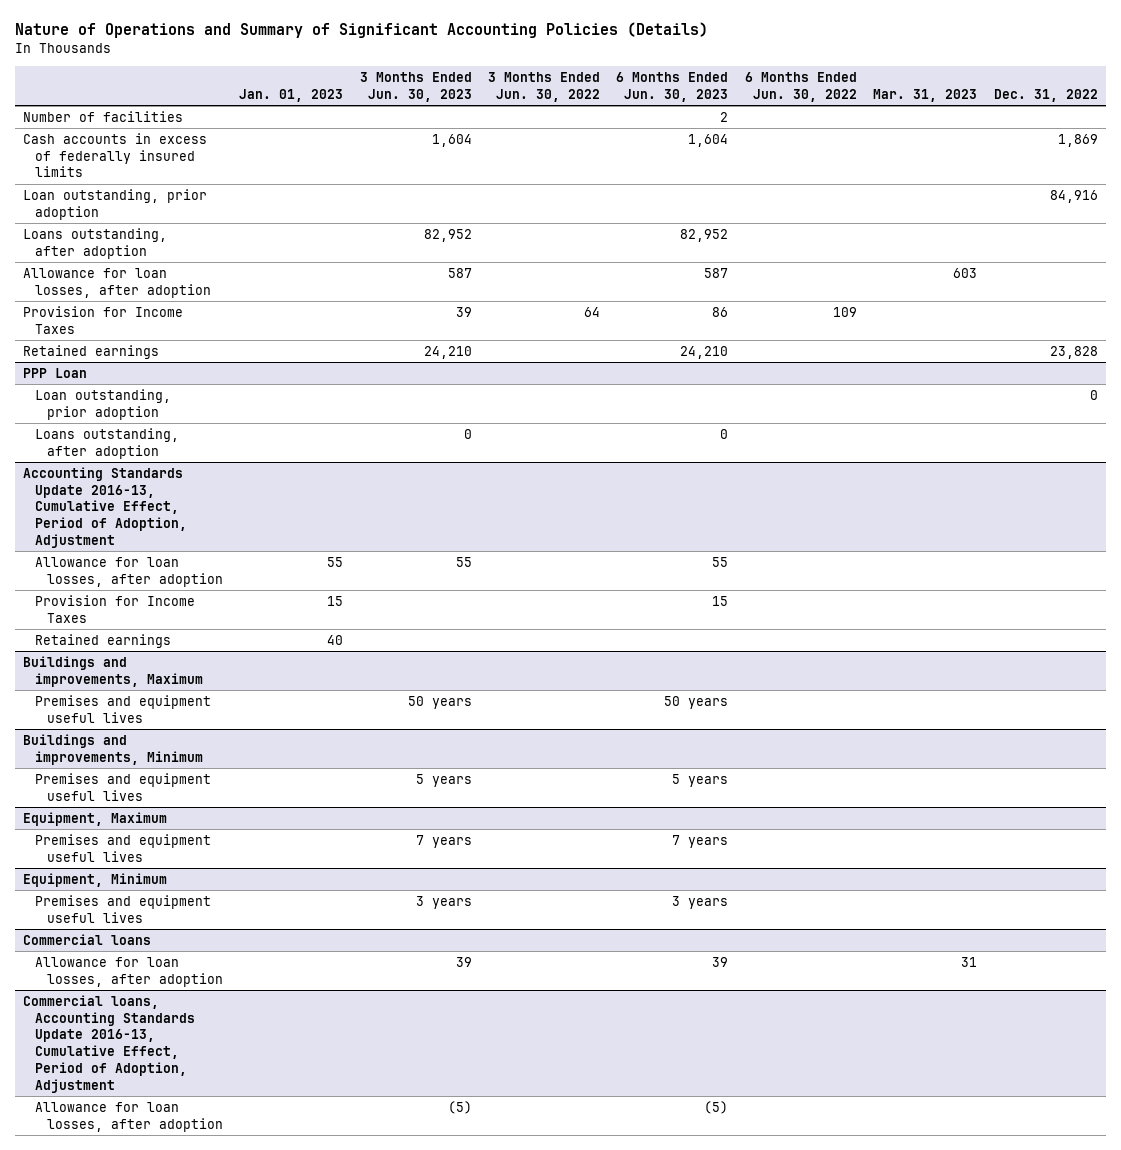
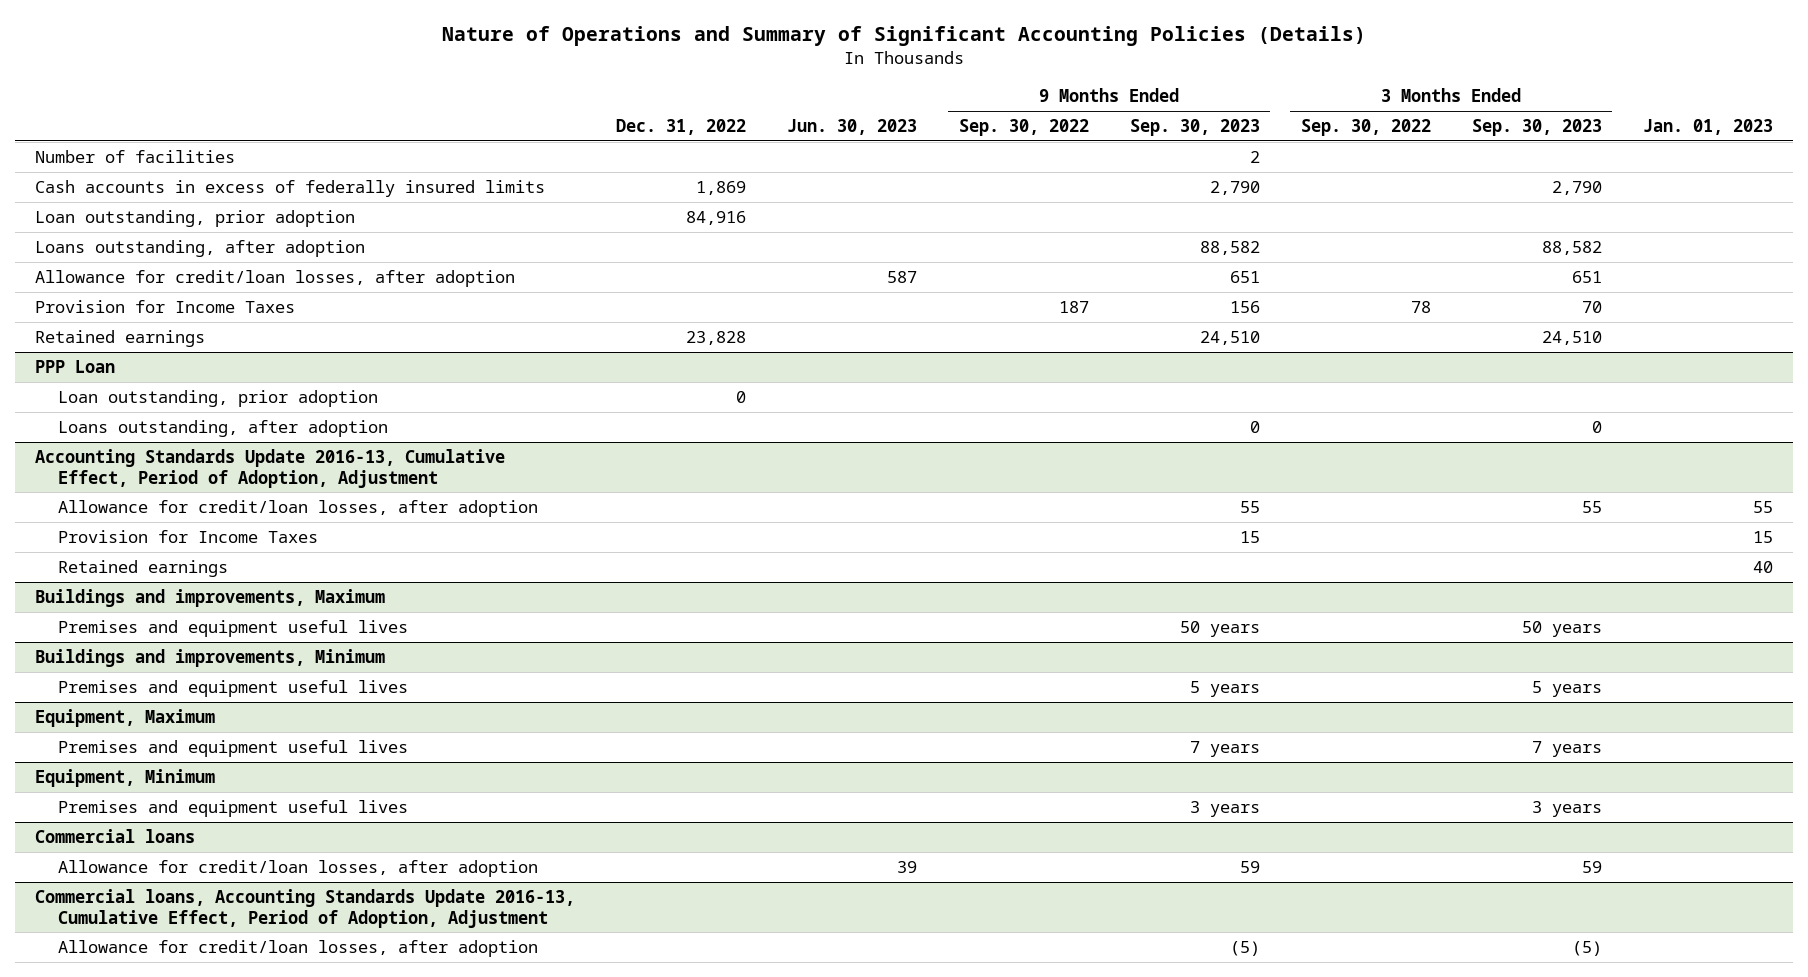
- | Jan. 01, 2023 | 3 Months Ended Jun. 30, 2023 | 3 Months Ended Jun. 30, 2022 | 6 Months Ended Jun. 30, 2023 | 6 Months Ended Jun. 30, 2022 | Mar. 31, 2023 | Dec. 31, 2022
+ | Dec. 31, 2022 | Jun. 30, 2023 | 9 Months Ended Sep. 30, 2022 | 9 Months Ended Sep. 30, 2023 | 3 Months Ended Sep. 30, 2022 | 3 Months Ended Sep. 30, 2023 | Jan. 01, 2023
- Allowance for loan losses, after adoption | | 587 | | 587 | | 603 |
+ Allowance for credit/loan losses, after adoption | | 587 | | 651 | | 651 |
@ Accounting Standards Update 2016-13, Cumulative Effect, Period of Adoption, Adjustment
- Allowance for loan losses, after adoption | 55 | 55 | | 55 | | |
+ Allowance for credit/loan losses, after adoption | | | | 55 | | 55 | 55
@ Commercial loans
- Allowance for loan losses, after adoption | | 39 | | 39 | | 31 |
+ Allowance for credit/loan losses, after adoption | | 39 | | 59 | | 59 |
@ Commercial loans, Accounting Standards Update 2016-13, Cumulative Effect, Period of Adoption, Adjustment
- Allowance for loan losses, after adoption | | (5) | | (5) | | |
+ Allowance for credit/loan losses, after adoption | | | | (5) | | (5) |

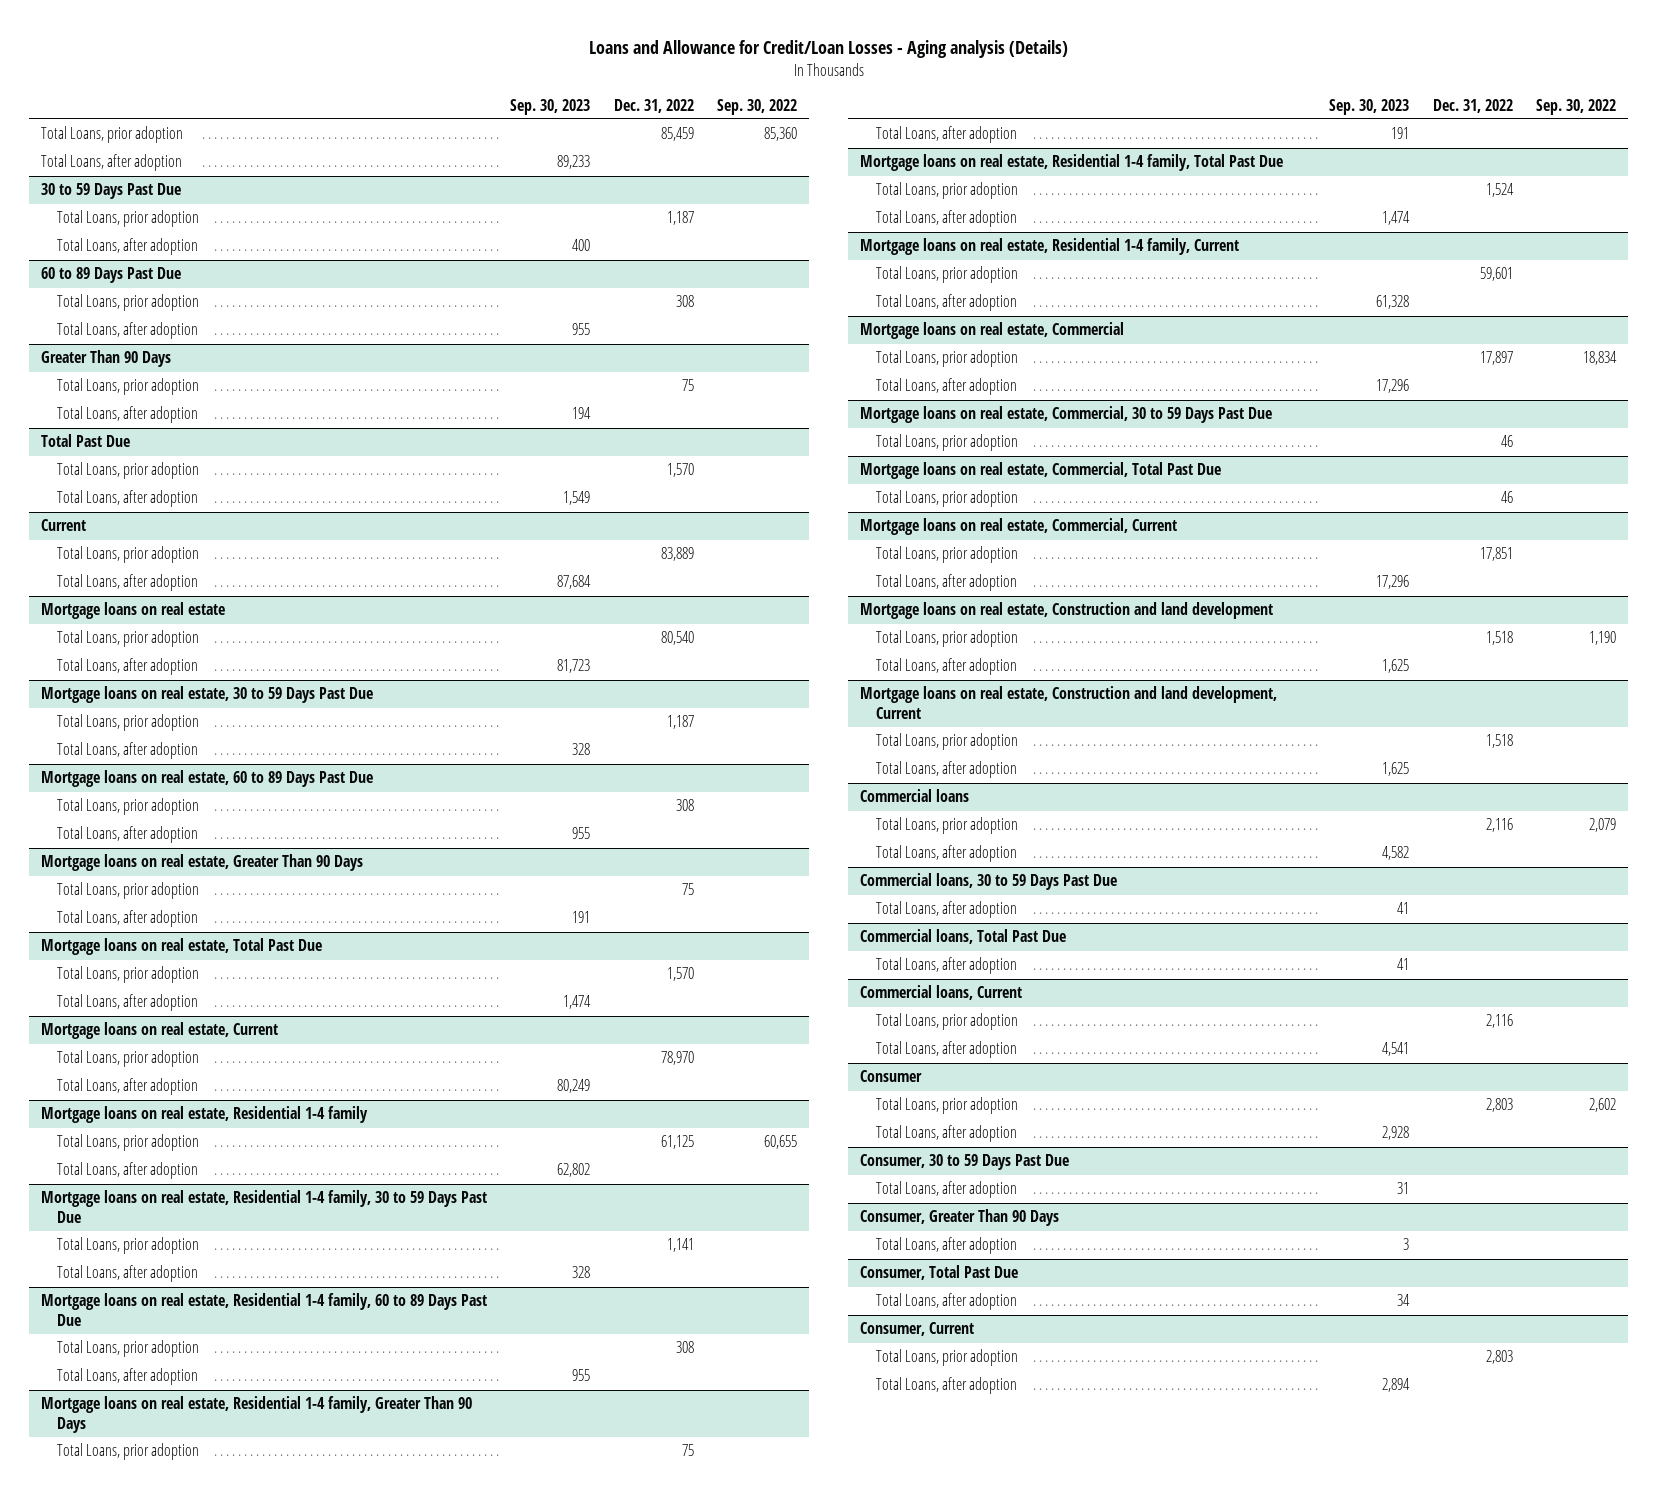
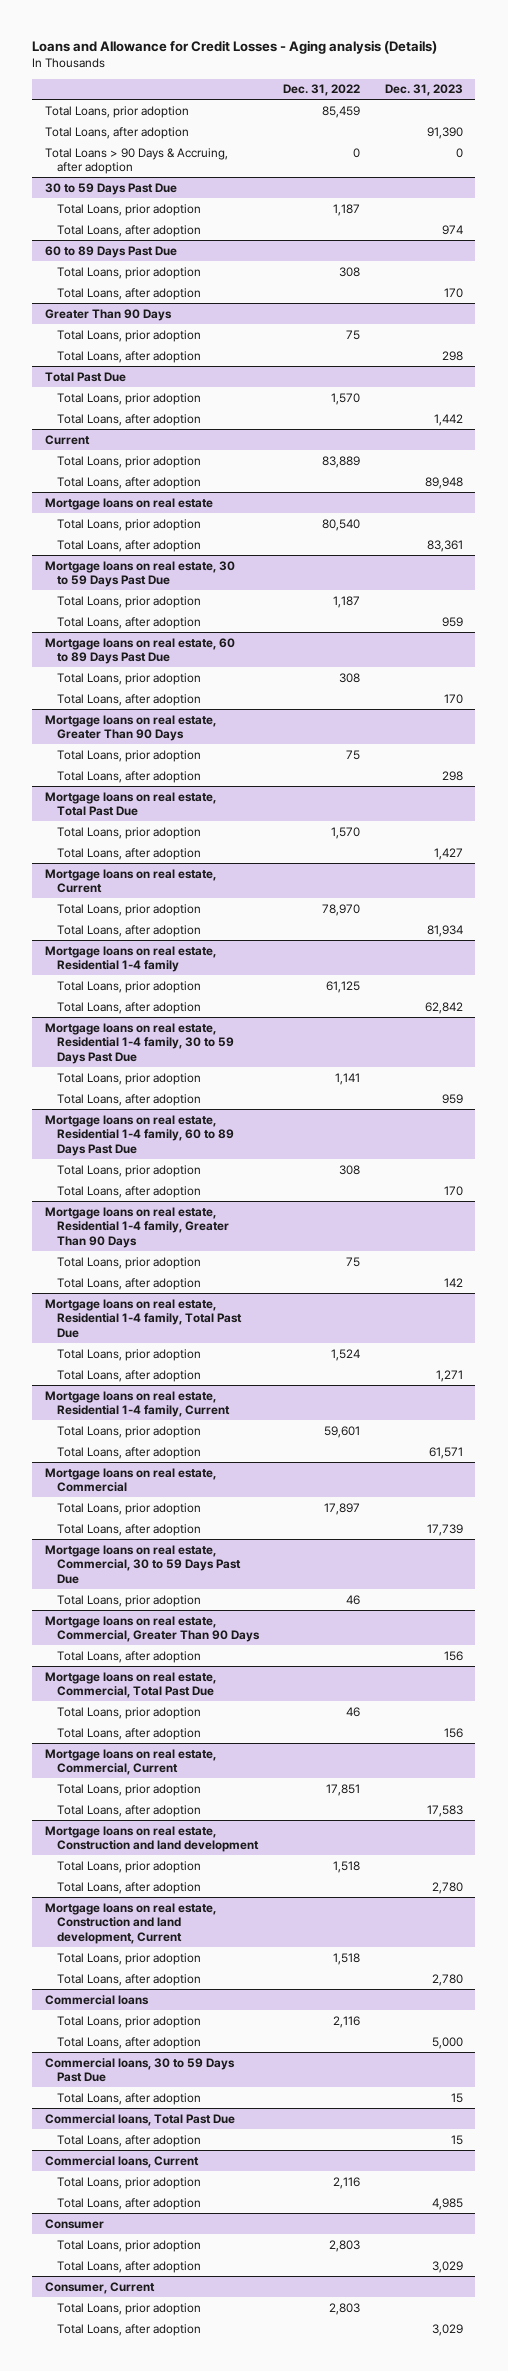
- Loans and Allowance for Credit/Loan Losses - Aging analysis (Details)
+ Loans and Allowance for Credit Losses - Aging analysis (Details)
- | Sep. 30, 2023 | Dec. 31, 2022 | Sep. 30, 2022
+ | Dec. 31, 2022 | Dec. 31, 2023
+ Total Loans > 90 Days & Accruing, after adoption | 0 | 0
+ Mortgage loans on real estate, Commercial, Greater Than 90 Days
+ Total Loans, after adoption | | 156
@ Mortgage loans on real estate, Commercial, Total Past Due
+ Total Loans, after adoption | | 156
- Consumer, 30 to 59 Days Past Due
- Total Loans, after adoption | 31 | |
- Consumer, Greater Than 90 Days
- Total Loans, after adoption | 3 | |
- Consumer, Total Past Due
- Total Loans, after adoption | 34 | |

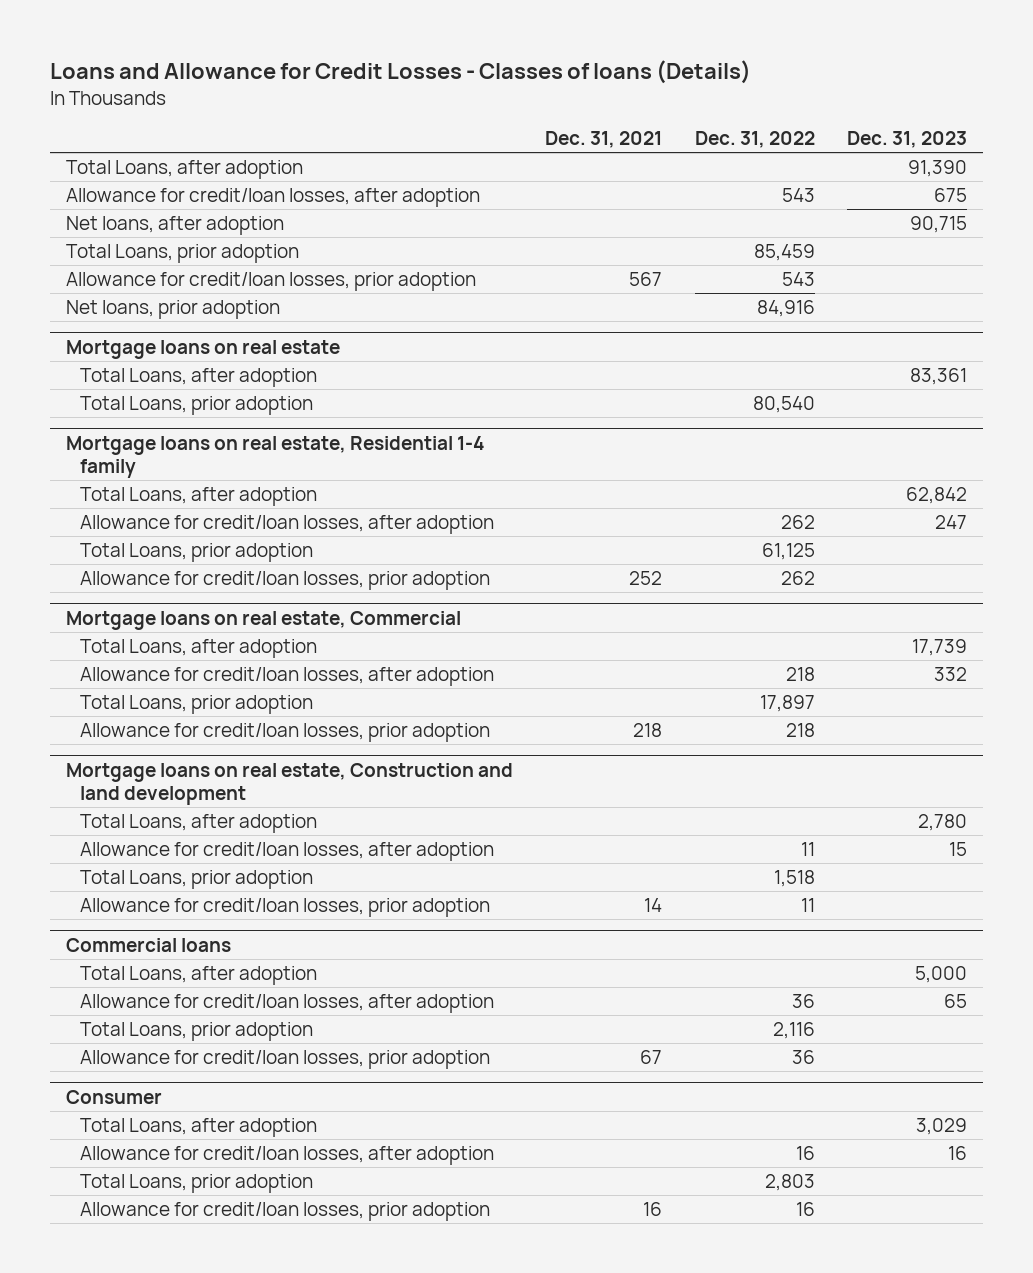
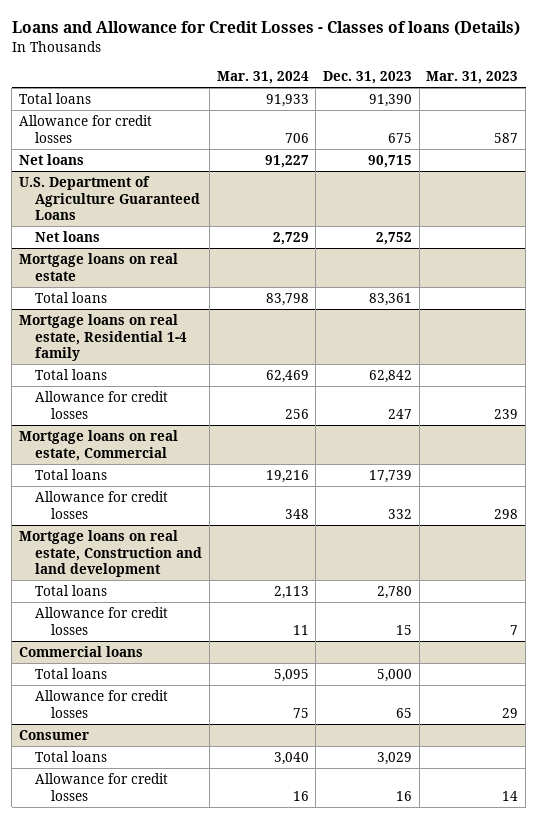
- | Dec. 31, 2021 | Dec. 31, 2022 | Dec. 31, 2023
+ | Mar. 31, 2024 | Dec. 31, 2023 | Mar. 31, 2023
- Total Loans, after adoption | | | 91,390
- Allowance for credit/loan losses, after adoption | | 543 | 675
- Net loans, after adoption | | | 90,715
- Total Loans, prior adoption | | 85,459 |
- Allowance for credit/loan losses, prior adoption | 567 | 543 |
- Net loans, prior adoption | | 84,916 |
+ Total loans | 91,933 | 91,390 |
+ Allowance for credit losses | 706 | 675 | 587
+ Net loans | 91,227 | 90,715 |
+ U.S. Department of Agriculture Guaranteed Loans
+ Net loans | 2,729 | 2,752 |
@ Mortgage loans on real estate
- Total Loans, after adoption | | | 83,361
- Total Loans, prior adoption | | 80,540 |
+ Total loans | 83,798 | 83,361 |
@ Mortgage loans on real estate, Residential 1-4 family
- Total Loans, after adoption | | | 62,842
- Allowance for credit/loan losses, after adoption | | 262 | 247
- Total Loans, prior adoption | | 61,125 |
- Allowance for credit/loan losses, prior adoption | 252 | 262 |
+ Total loans | 62,469 | 62,842 |
+ Allowance for credit losses | 256 | 247 | 239
@ Mortgage loans on real estate, Commercial
- Total Loans, after adoption | | | 17,739
- Allowance for credit/loan losses, after adoption | | 218 | 332
- Total Loans, prior adoption | | 17,897 |
- Allowance for credit/loan losses, prior adoption | 218 | 218 |
+ Total loans | 19,216 | 17,739 |
+ Allowance for credit losses | 348 | 332 | 298
@ Mortgage loans on real estate, Construction and land development
- Total Loans, after adoption | | | 2,780
- Allowance for credit/loan losses, after adoption | | 11 | 15
- Total Loans, prior adoption | | 1,518 |
- Allowance for credit/loan losses, prior adoption | 14 | 11 |
+ Total loans | 2,113 | 2,780 |
+ Allowance for credit losses | 11 | 15 | 7
@ Commercial loans
- Total Loans, after adoption | | | 5,000
- Allowance for credit/loan losses, after adoption | | 36 | 65
- Total Loans, prior adoption | | 2,116 |
- Allowance for credit/loan losses, prior adoption | 67 | 36 |
+ Total loans | 5,095 | 5,000 |
+ Allowance for credit losses | 75 | 65 | 29
@ Consumer
- Total Loans, after adoption | | | 3,029
- Allowance for credit/loan losses, after adoption | | 16 | 16
- Total Loans, prior adoption | | 2,803 |
- Allowance for credit/loan losses, prior adoption | 16 | 16 |
+ Total loans | 3,040 | 3,029 |
+ Allowance for credit losses | 16 | 16 | 14

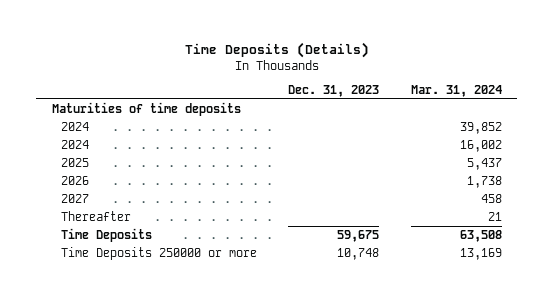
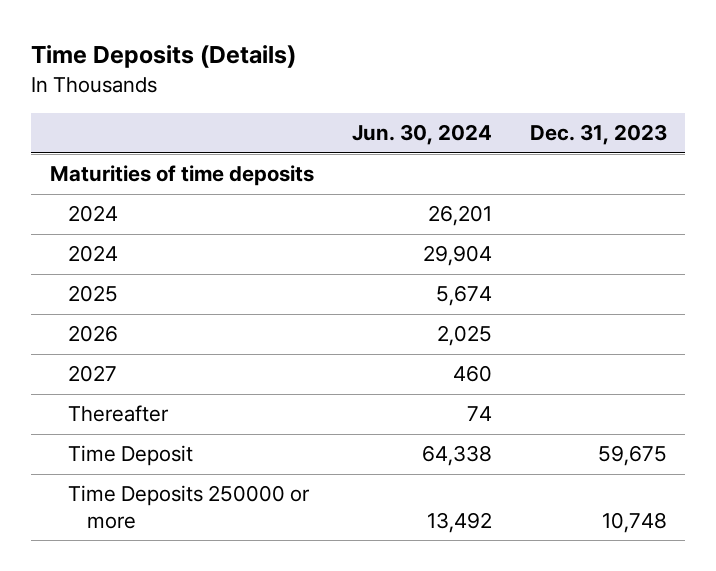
- | Dec. 31, 2023 | Mar. 31, 2024
+ | Jun. 30, 2024 | Dec. 31, 2023
- Time Deposits | 59,675 | 63,508
+ Time Deposit | 64,338 | 59,675

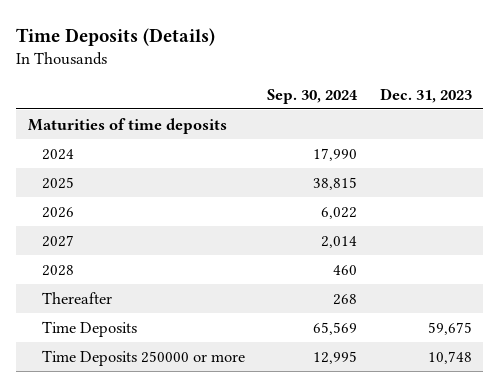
- | Jun. 30, 2024 | Dec. 31, 2023
+ | Sep. 30, 2024 | Dec. 31, 2023
- 2024 | 29,904 |
+ 2028 | 460 |
- Time Deposit | 64,338 | 59,675
+ Time Deposits | 65,569 | 59,675

